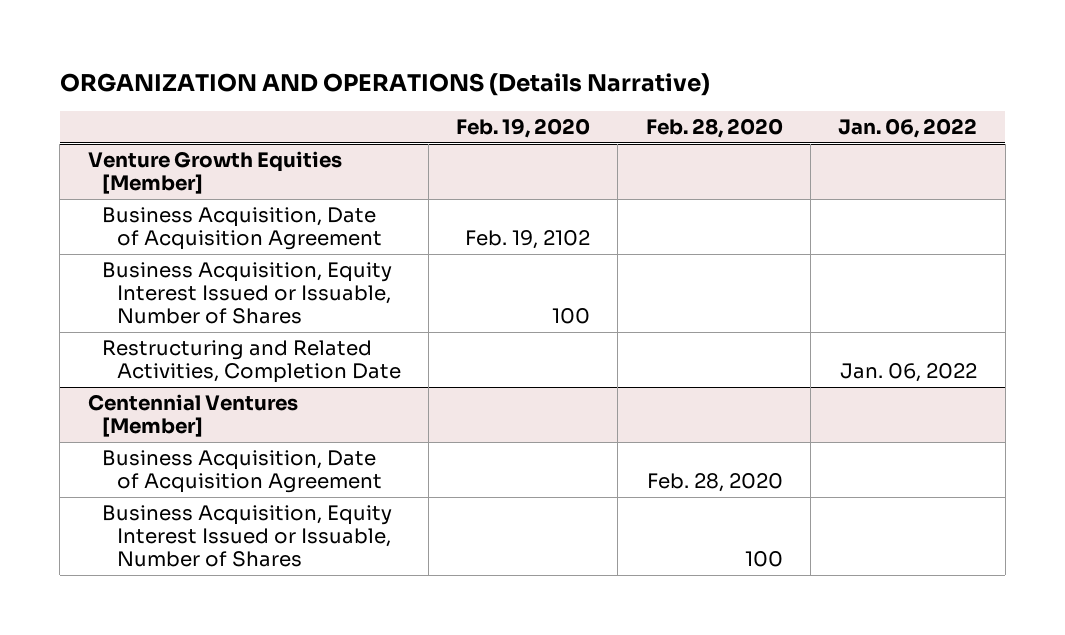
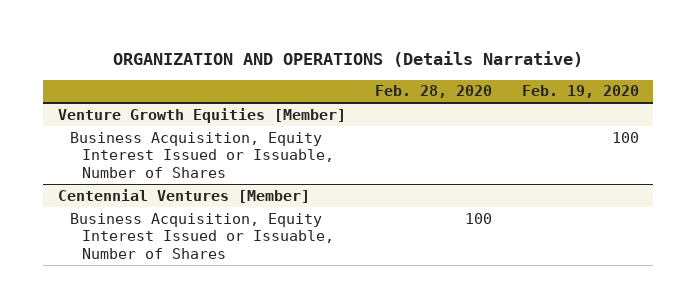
- | Feb. 19, 2020 | Feb. 28, 2020 | Jan. 06, 2022
+ | Feb. 28, 2020 | Feb. 19, 2020
@ Venture Growth Equities [Member]
- Business Acquisition, Date of Acquisition Agreement | Feb. 19, 2102 | |
- Restructuring and Related Activities, Completion Date | | | Jan. 06, 2022
@ Centennial Ventures [Member]
- Business Acquisition, Date of Acquisition Agreement | | Feb. 28, 2020 |

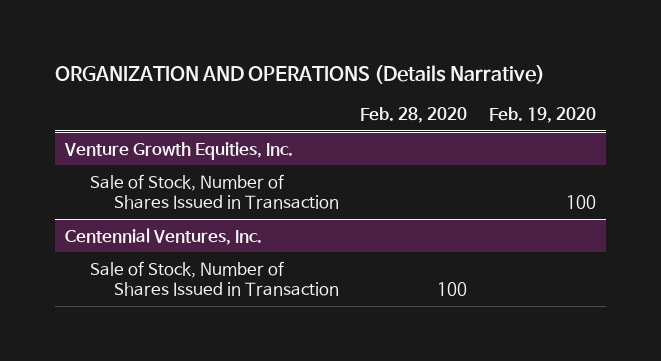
- Venture Growth Equities [Member]
- Business Acquisition, Equity Interest Issued or Issuable, Number of Shares | | 100
- Centennial Ventures [Member]
- Business Acquisition, Equity Interest Issued or Issuable, Number of Shares | 100 |
+ Venture Growth Equities, Inc.
+ Sale of Stock, Number of Shares Issued in Transaction | | 100
+ Centennial Ventures, Inc.
+ Sale of Stock, Number of Shares Issued in Transaction | 100 |

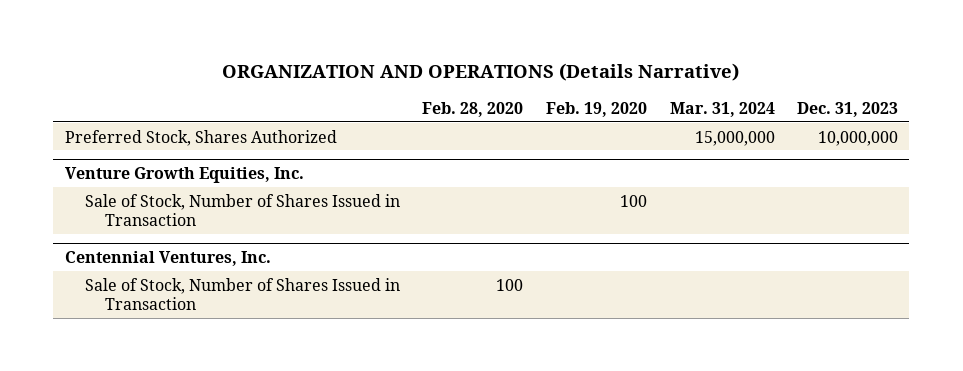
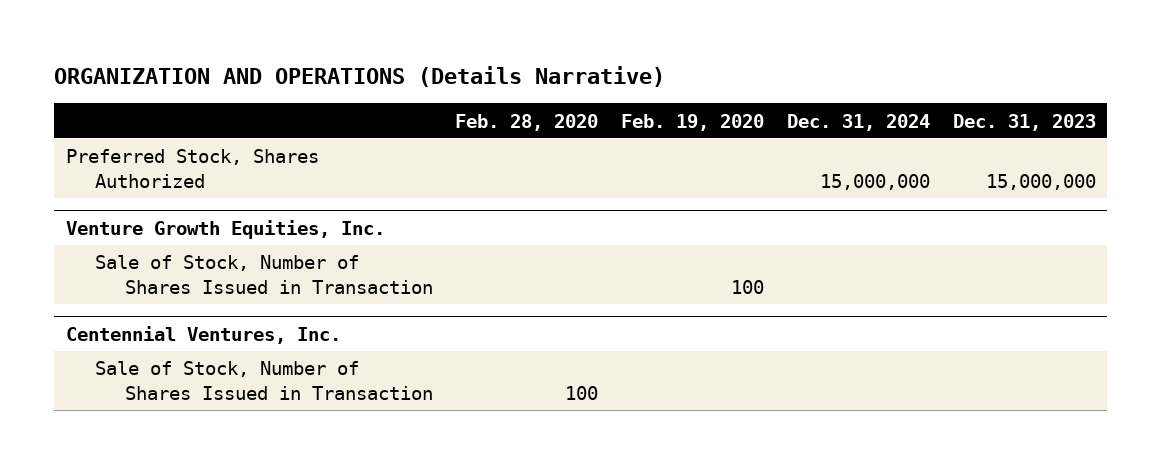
- | Feb. 28, 2020 | Feb. 19, 2020 | Mar. 31, 2024 | Dec. 31, 2023
+ | Feb. 28, 2020 | Feb. 19, 2020 | Dec. 31, 2024 | Dec. 31, 2023
- Preferred Stock, Shares Authorized | | | 15,000,000 | 10,000,000
+ Preferred Stock, Shares Authorized | | | 15,000,000 | 15,000,000

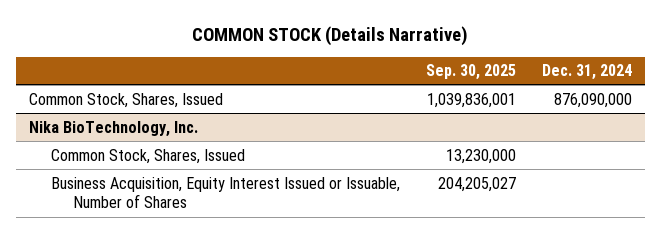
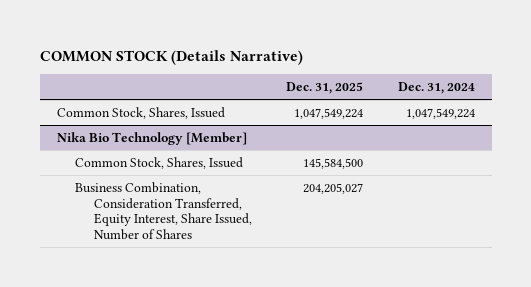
- | Sep. 30, 2025 | Dec. 31, 2024
+ | Dec. 31, 2025 | Dec. 31, 2024
- Common Stock, Shares, Issued | 1,039,836,001 | 876,090,000
- Nika BioTechnology, Inc.
+ Common Stock, Shares, Issued | 1,047,549,224 | 1,047,549,224
+ Nika Bio Technology [Member]
- Business Acquisition, Equity Interest Issued or Issuable, Number of Shares | 204,205,027 |
+ Business Combination, Consideration Transferred, Equity Interest, Share Issued, Number of Shares | 204,205,027 |

